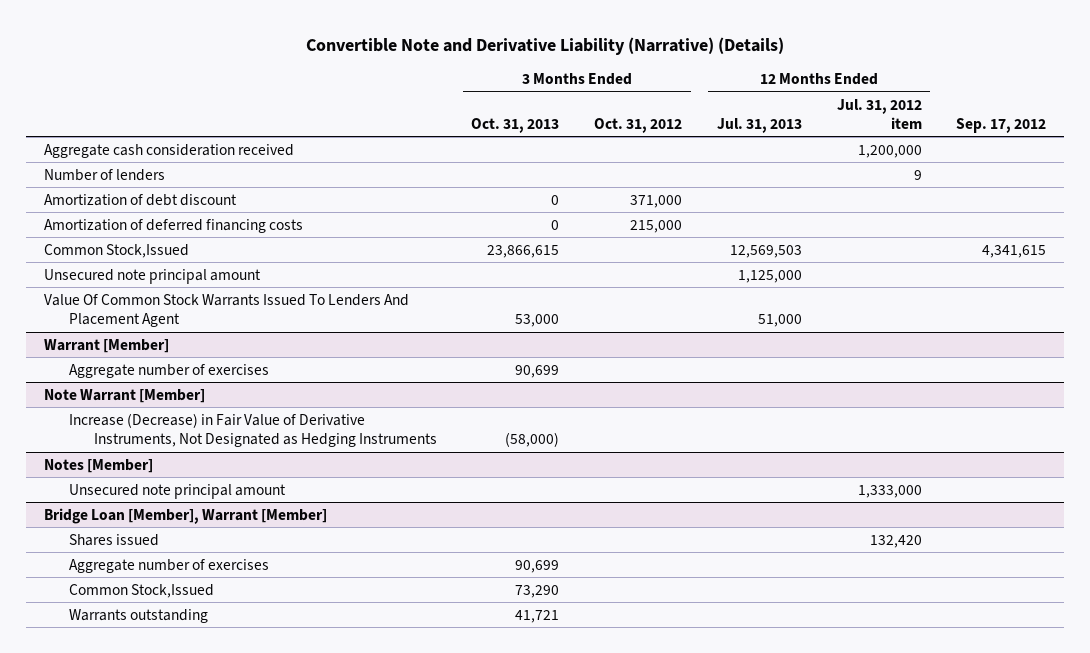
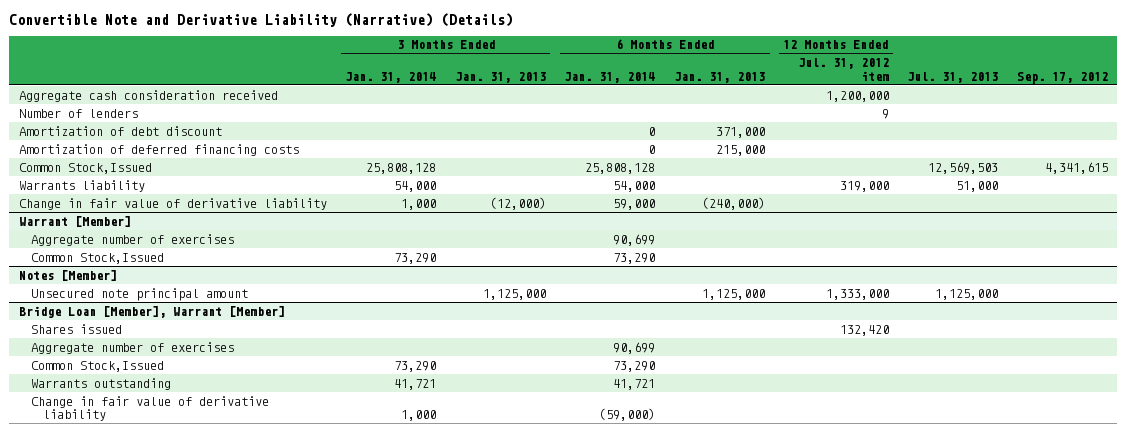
- | 3 Months Ended Oct. 31, 2013 | 3 Months Ended Oct. 31, 2012 | 12 Months Ended Jul. 31, 2013 | 12 Months Ended Jul. 31, 2012 item | Sep. 17, 2012
+ | 3 Months Ended Jan. 31, 2014 | 3 Months Ended Jan. 31, 2013 | 6 Months Ended Jan. 31, 2014 | 6 Months Ended Jan. 31, 2013 | 12 Months Ended Jul. 31, 2012 item | Jul. 31, 2013 | Sep. 17, 2012
- Unsecured note principal amount | | | 1,125,000 | |
- Value Of Common Stock Warrants Issued To Lenders And Placement Agent | 53,000 | | 51,000 | |
+ Warrants liability | 54,000 | | 54,000 | | 319,000 | 51,000 |
+ Change in fair value of derivative liability | 1,000 | (12,000) | 59,000 | (240,000) | | |
- Note Warrant [Member]
- Increase (Decrease) in Fair Value of Derivative Instruments, Not Designated as Hedging Instruments | (58,000) | | | |
@ Warrant [Member]
+ Common Stock,Issued | 73,290 | | 73,290 | | | |
@ Bridge Loan [Member], Warrant [Member]
+ Change in fair value of derivative liability | 1,000 | | (59,000) | | | |

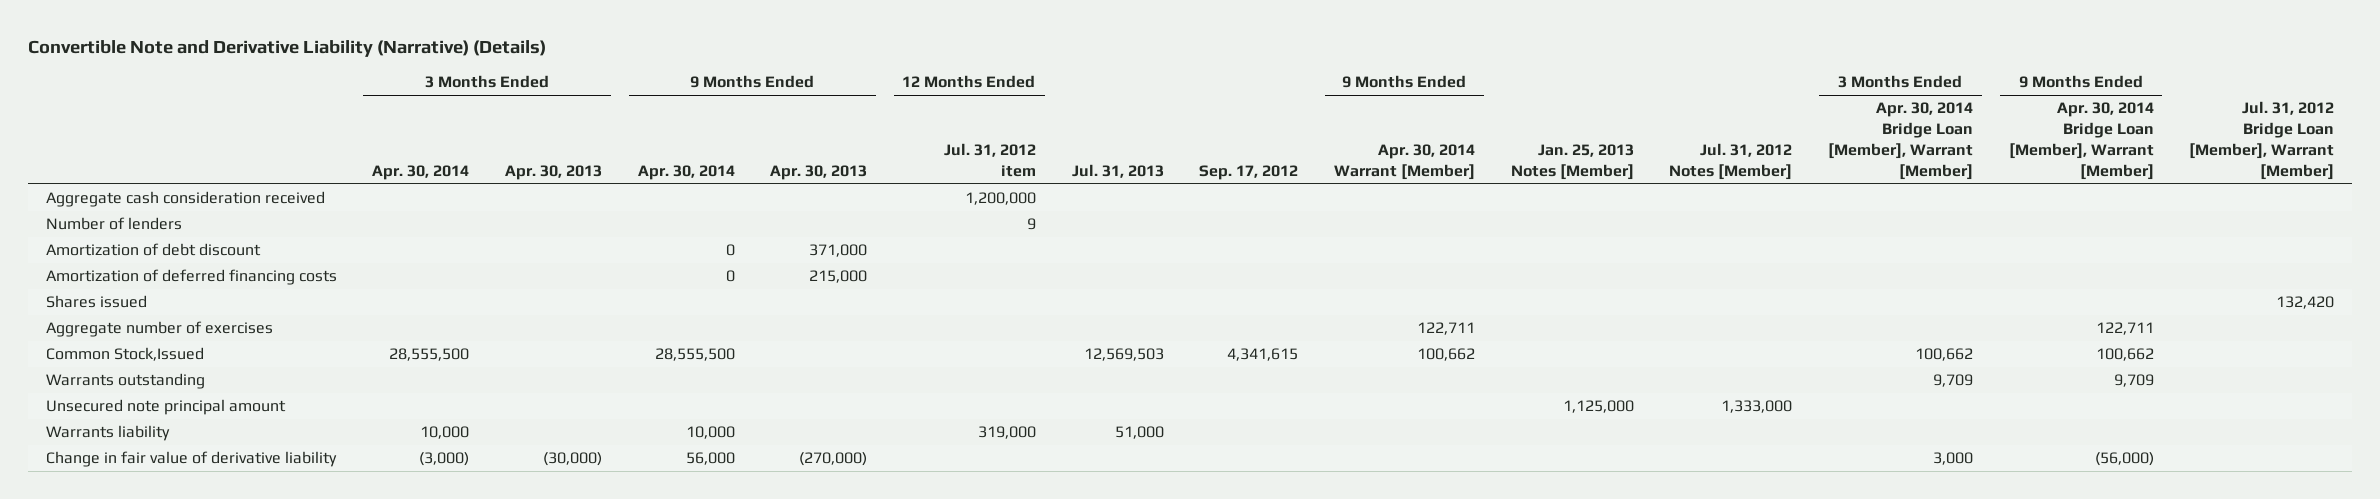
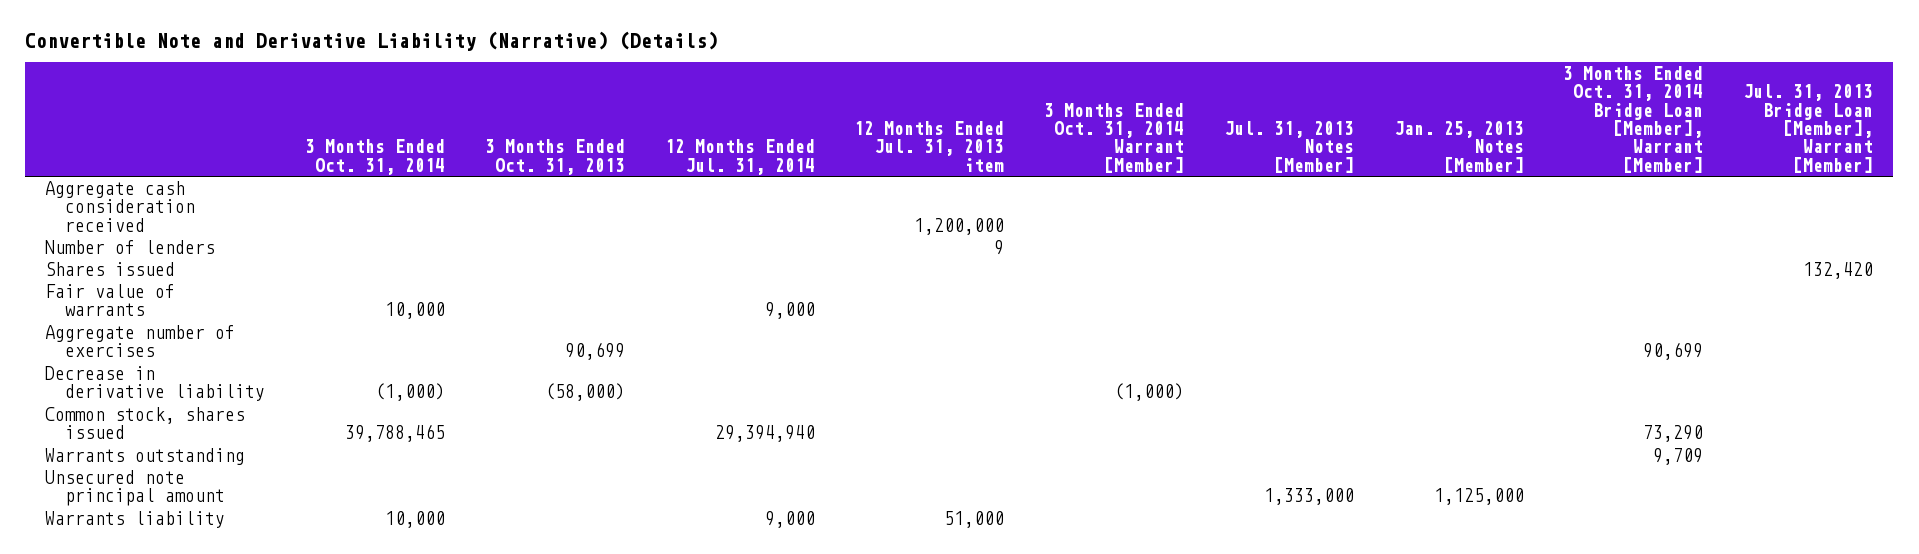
- | 3 Months Ended Apr. 30, 2014 | 3 Months Ended Apr. 30, 2013 | 9 Months Ended Apr. 30, 2014 | 9 Months Ended Apr. 30, 2013 | 12 Months Ended Jul. 31, 2012 item | Jul. 31, 2013 | Sep. 17, 2012 | 9 Months Ended Apr. 30, 2014 Warrant [Member] | Jan. 25, 2013 Notes [Member] | Jul. 31, 2012 Notes [Member] | 3 Months Ended Apr. 30, 2014 Bridge Loan [Member], Warrant [Member] | 9 Months Ended Apr. 30, 2014 Bridge Loan [Member], Warrant [Member] | Jul. 31, 2012 Bridge Loan [Member], Warrant [Member]
+ | 3 Months Ended Oct. 31, 2014 | 3 Months Ended Oct. 31, 2013 | 12 Months Ended Jul. 31, 2014 | 12 Months Ended Jul. 31, 2013 item | 3 Months Ended Oct. 31, 2014 Warrant [Member] | Jul. 31, 2013 Notes [Member] | Jan. 25, 2013 Notes [Member] | 3 Months Ended Oct. 31, 2014 Bridge Loan [Member], Warrant [Member] | Jul. 31, 2013 Bridge Loan [Member], Warrant [Member]
- Amortization of debt discount | | | 0 | 371,000 | | | | | | | | |
- Amortization of deferred financing costs | | | 0 | 215,000 | | | | | | | | |
+ Fair value of warrants | 10,000 | | 9,000 | | | | | |
- Common Stock,Issued | 28,555,500 | | 28,555,500 | | | 12,569,503 | 4,341,615 | 100,662 | | | 100,662 | 100,662 |
+ Decrease in derivative liability | (1,000) | (58,000) | | | (1,000) | | | |
+ Common stock, shares issued | 39,788,465 | | 29,394,940 | | | | | 73,290 |
- Change in fair value of derivative liability | (3,000) | (30,000) | 56,000 | (270,000) | | | | | | | 3,000 | (56,000) |

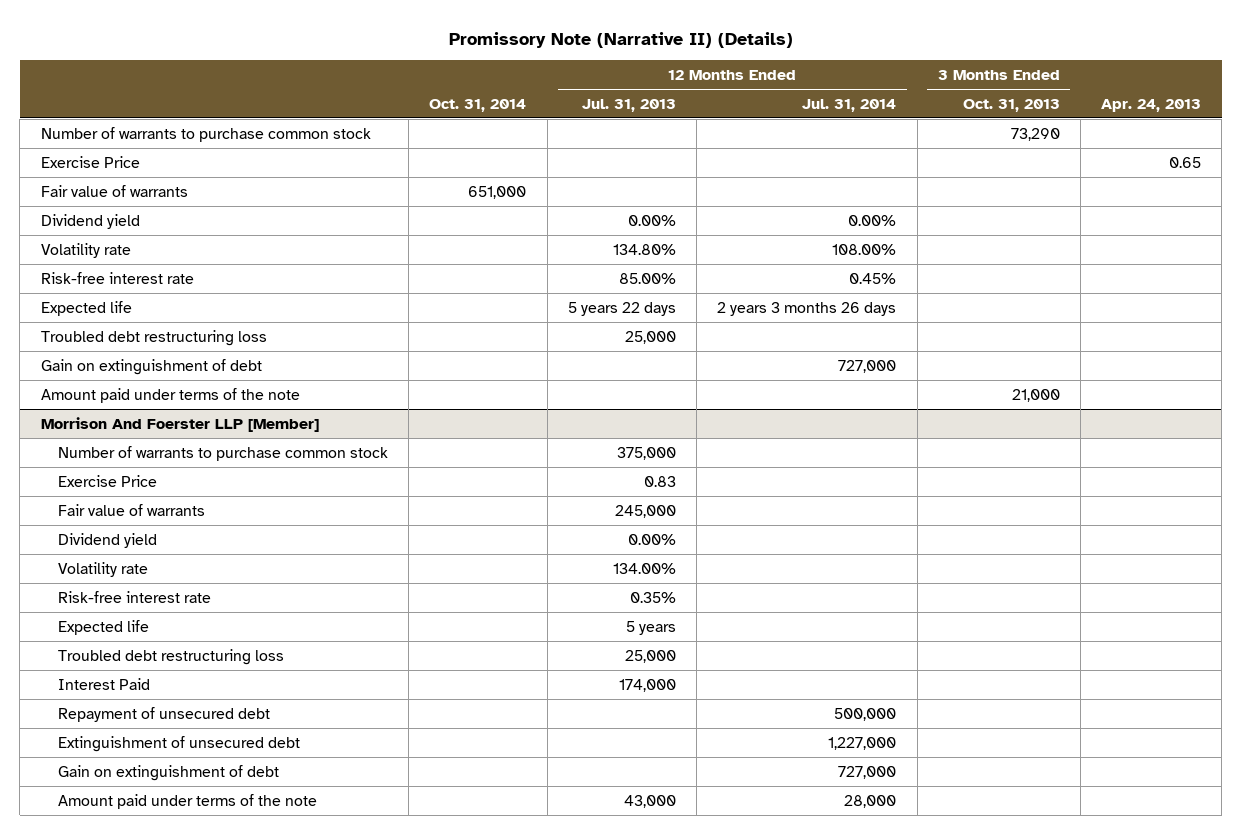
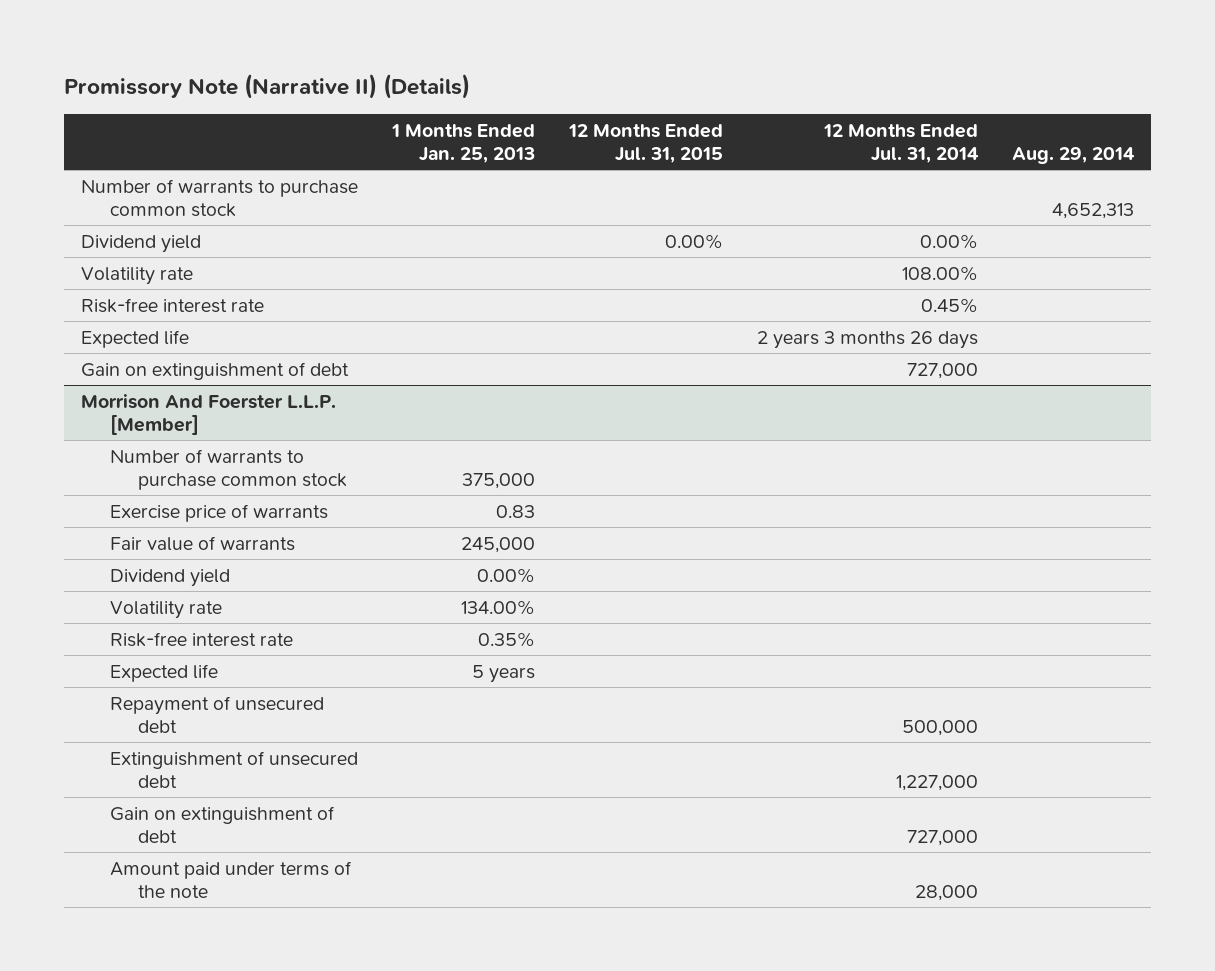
- | Oct. 31, 2014 | 12 Months Ended Jul. 31, 2013 | 12 Months Ended Jul. 31, 2014 | 3 Months Ended Oct. 31, 2013 | Apr. 24, 2013
+ | 1 Months Ended Jan. 25, 2013 | 12 Months Ended Jul. 31, 2015 | 12 Months Ended Jul. 31, 2014 | Aug. 29, 2014
- Exercise Price | | | | | 0.65
- Fair value of warrants | 651,000 | | | |
- Troubled debt restructuring loss | | 25,000 | | |
- Amount paid under terms of the note | | | | 21,000 |
- Morrison And Foerster LLP [Member]
+ Morrison And Foerster L.L.P. [Member]
- Exercise Price | | 0.83 | | |
+ Exercise price of warrants | 0.83 | | |
- Troubled debt restructuring loss | | 25,000 | | |
- Interest Paid | | 174,000 | | |

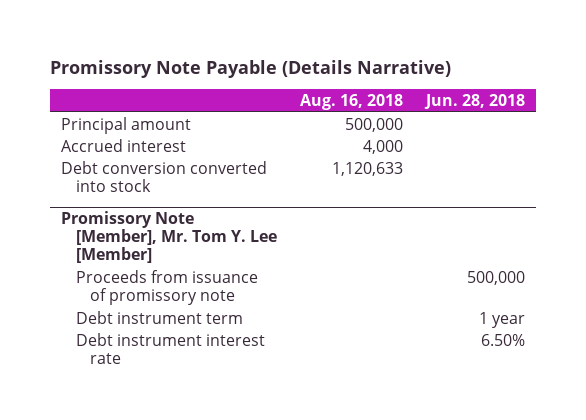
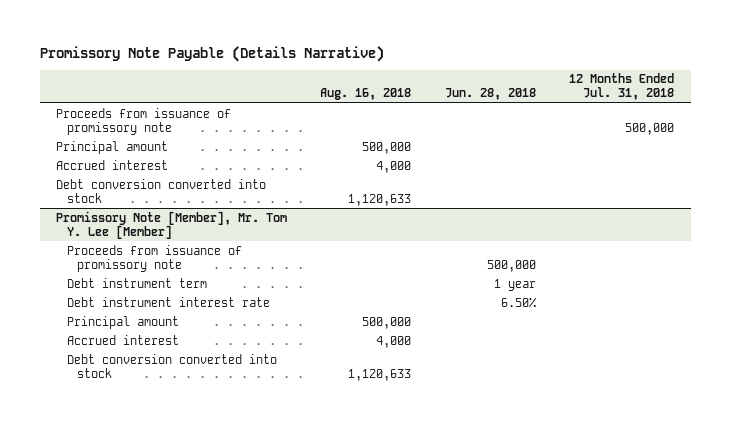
- | Aug. 16, 2018 | Jun. 28, 2018
+ | Aug. 16, 2018 | Jun. 28, 2018 | 12 Months Ended Jul. 31, 2018
+ Proceeds from issuance of promissory note | | | 500,000
@ Promissory Note [Member], Mr. Tom Y. Lee [Member]
+ Principal amount | 500,000 | |
+ Accrued interest | 4,000 | |
+ Debt conversion converted into stock | 1,120,633 | |

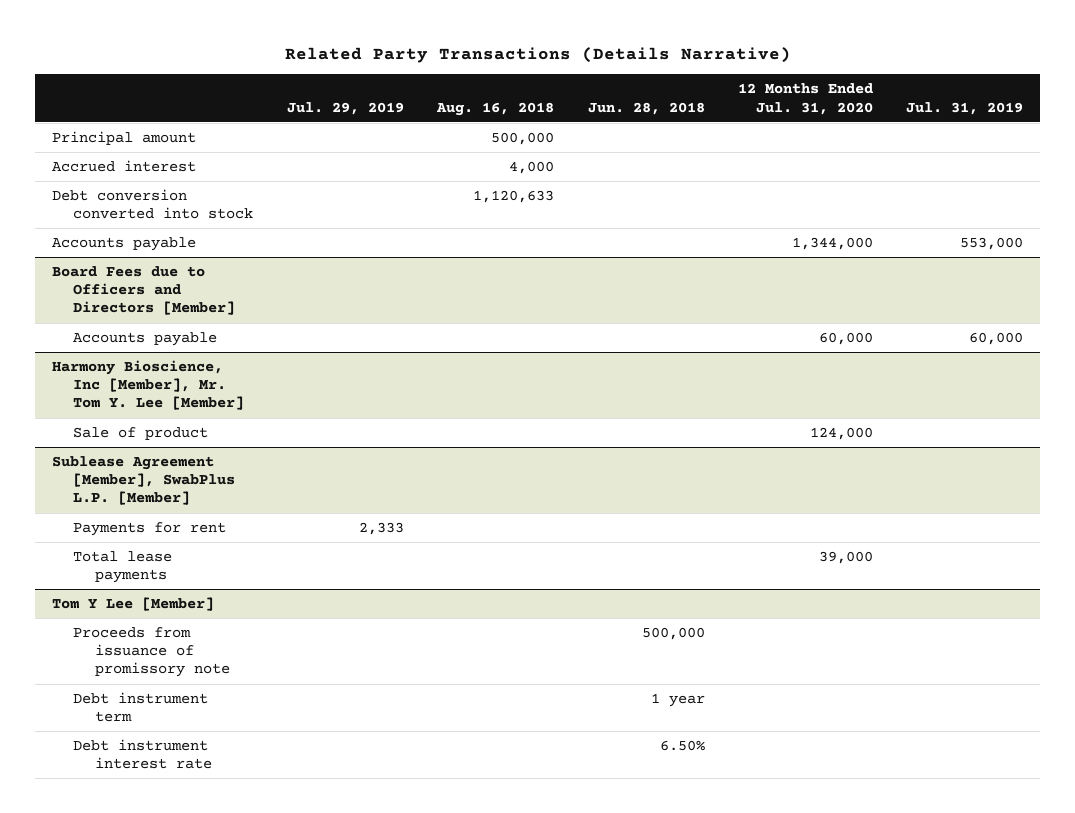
- Promissory Note Payable (Details Narrative)
+ Related Party Transactions (Details Narrative)
- | Aug. 16, 2018 | Jun. 28, 2018 | 12 Months Ended Jul. 31, 2018
+ | Jul. 29, 2019 | Aug. 16, 2018 | Jun. 28, 2018 | 12 Months Ended Jul. 31, 2020 | Jul. 31, 2019
- Proceeds from issuance of promissory note | | | 500,000
- Promissory Note [Member], Mr. Tom Y. Lee [Member]
+ Accounts payable | | | | 1,344,000 | 553,000
+ Board Fees due to Officers and Directors [Member]
+ Accounts payable | | | | 60,000 | 60,000
+ Harmony Bioscience, Inc [Member], Mr. Tom Y. Lee [Member]
+ Sale of product | | | | 124,000 |
+ Sublease Agreement [Member], SwabPlus L.P. [Member]
+ Payments for rent | 2,333 | | | |
+ Total lease payments | | | | 39,000 |
+ Tom Y Lee [Member]
- Principal amount | 500,000 | |
- Accrued interest | 4,000 | |
- Debt conversion converted into stock | 1,120,633 | |

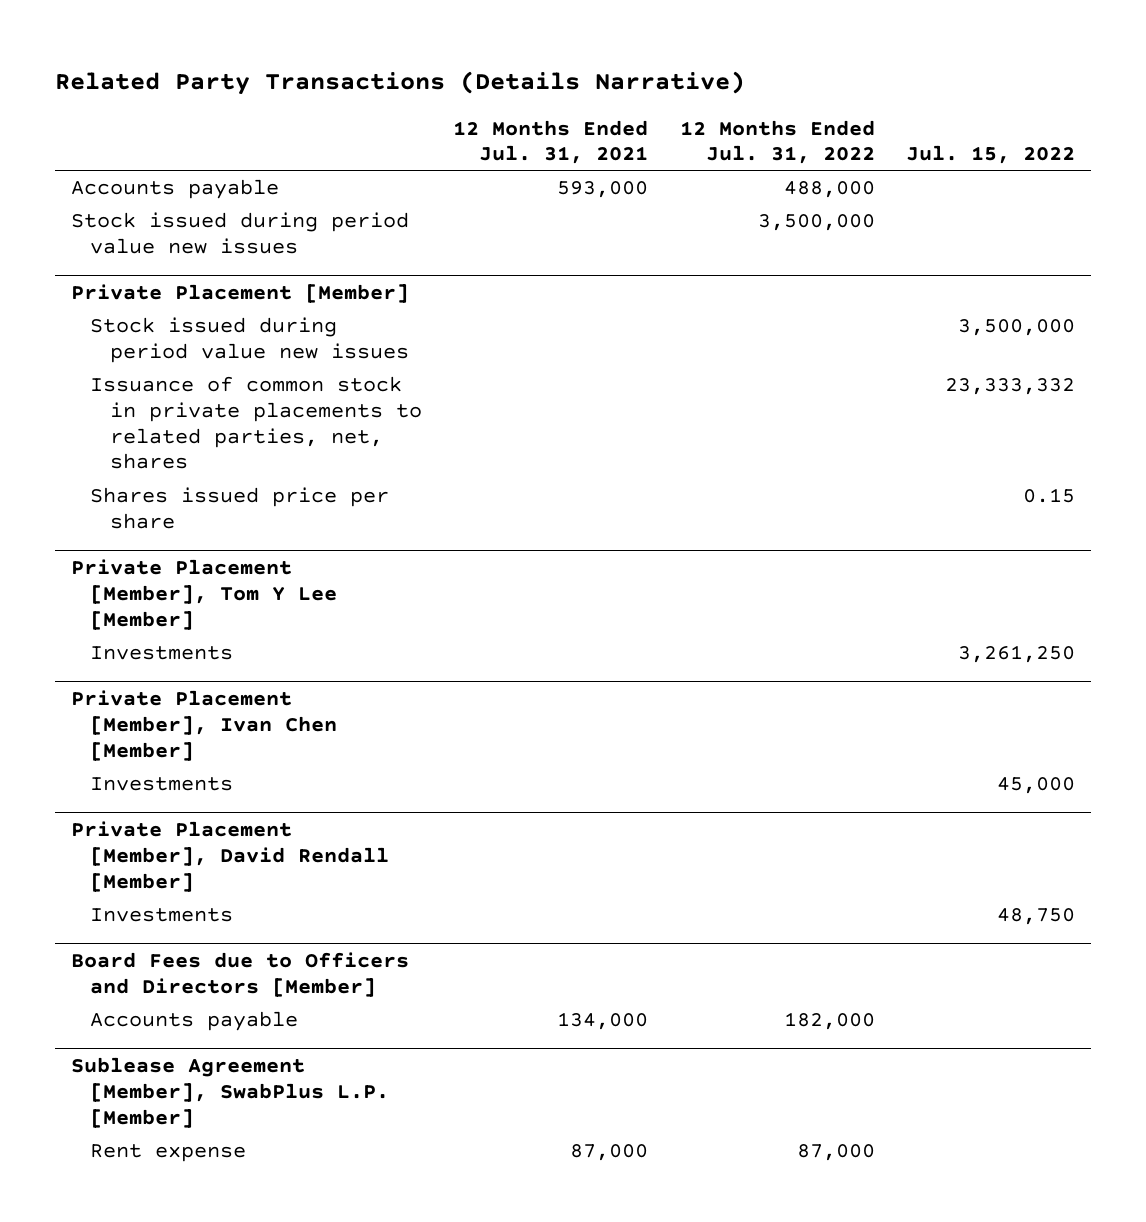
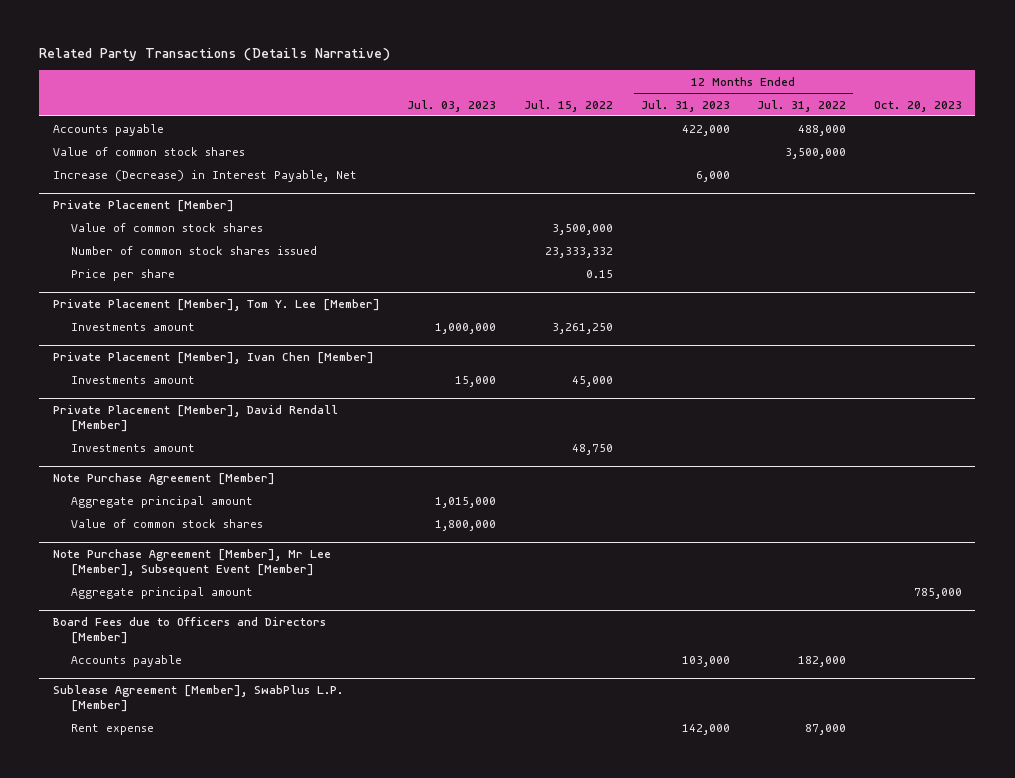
- | 12 Months Ended Jul. 31, 2021 | 12 Months Ended Jul. 31, 2022 | Jul. 15, 2022
+ | Jul. 03, 2023 | Jul. 15, 2022 | 12 Months Ended Jul. 31, 2023 | 12 Months Ended Jul. 31, 2022 | Oct. 20, 2023
- Stock issued during period value new issues | | 3,500,000 |
+ Value of common stock shares | | | | 3,500,000 |
+ Increase (Decrease) in Interest Payable, Net | | | 6,000 | |
@ Private Placement [Member]
- Stock issued during period value new issues | | | 3,500,000
- Issuance of common stock in private placements to related parties, net, shares | | | 23,333,332
- Shares issued price per share | | | 0.15
- Private Placement [Member], Tom Y Lee [Member]
- Investments | | | 3,261,250
@ Private Placement [Member]
+ Value of common stock shares | | 3,500,000 | | |
+ Number of common stock shares issued | | 23,333,332 | | |
+ Price per share | | 0.15 | | |
+ Private Placement [Member], Tom Y. Lee [Member]
+ Investments amount | 1,000,000 | 3,261,250 | | |
@ Private Placement [Member], Ivan Chen [Member]
- Investments | | | 45,000
+ Investments amount | 15,000 | 45,000 | | |
@ Private Placement [Member], David Rendall [Member]
- Investments | | | 48,750
+ Investments amount | | 48,750 | | |
+ Note Purchase Agreement [Member]
+ Aggregate principal amount | 1,015,000 | | | |
+ Value of common stock shares | 1,800,000 | | | |
+ Note Purchase Agreement [Member], Mr Lee [Member], Subsequent Event [Member]
+ Aggregate principal amount | | | | | 785,000

